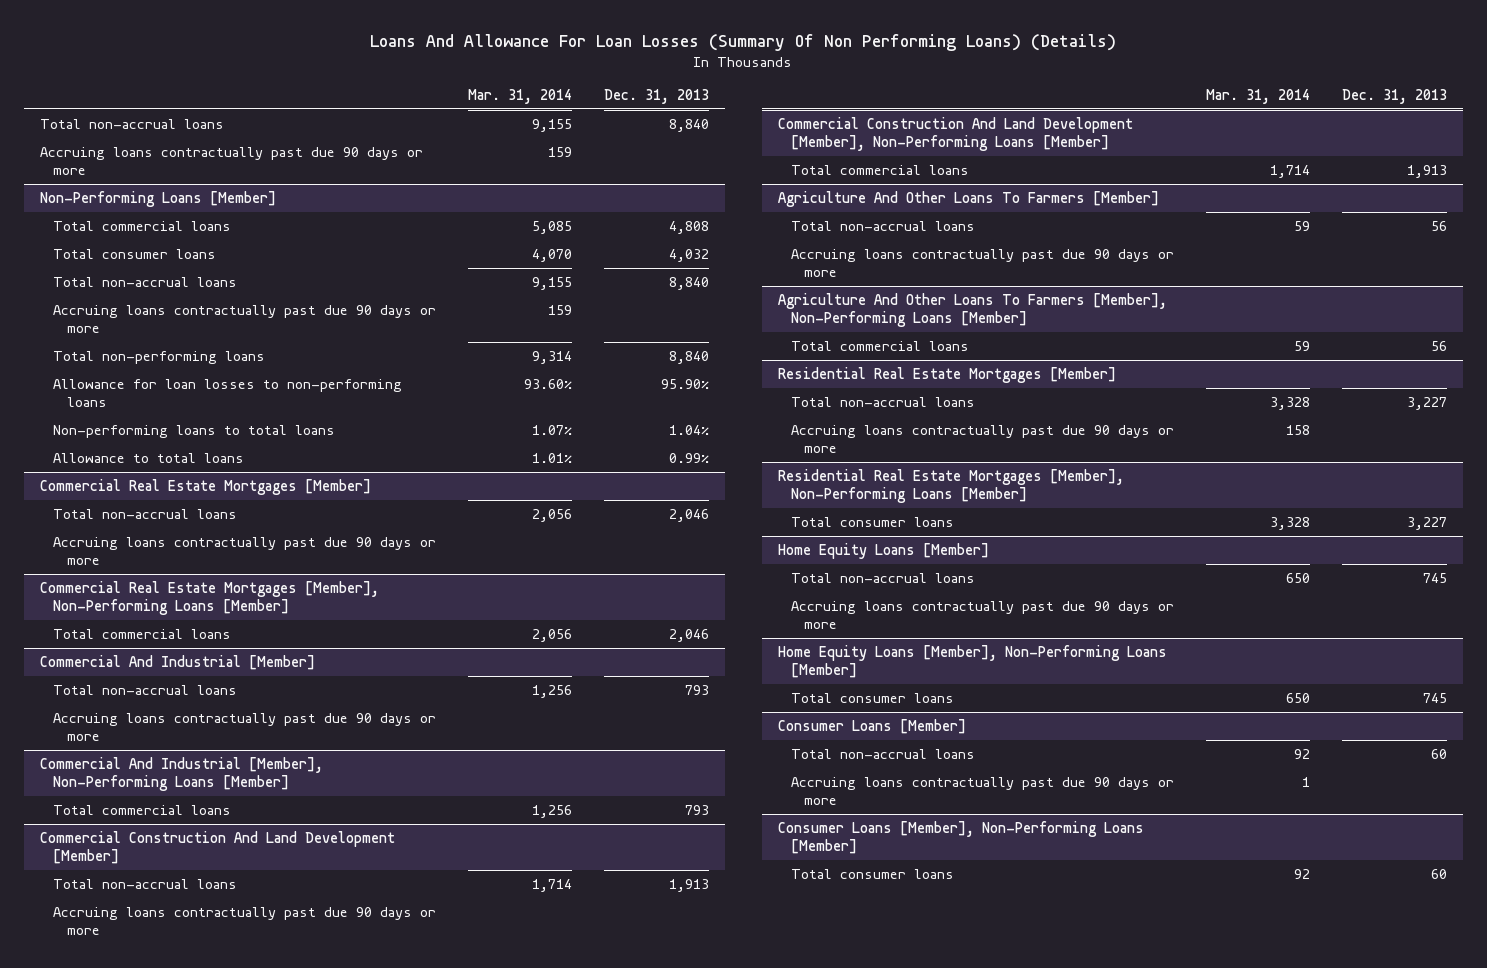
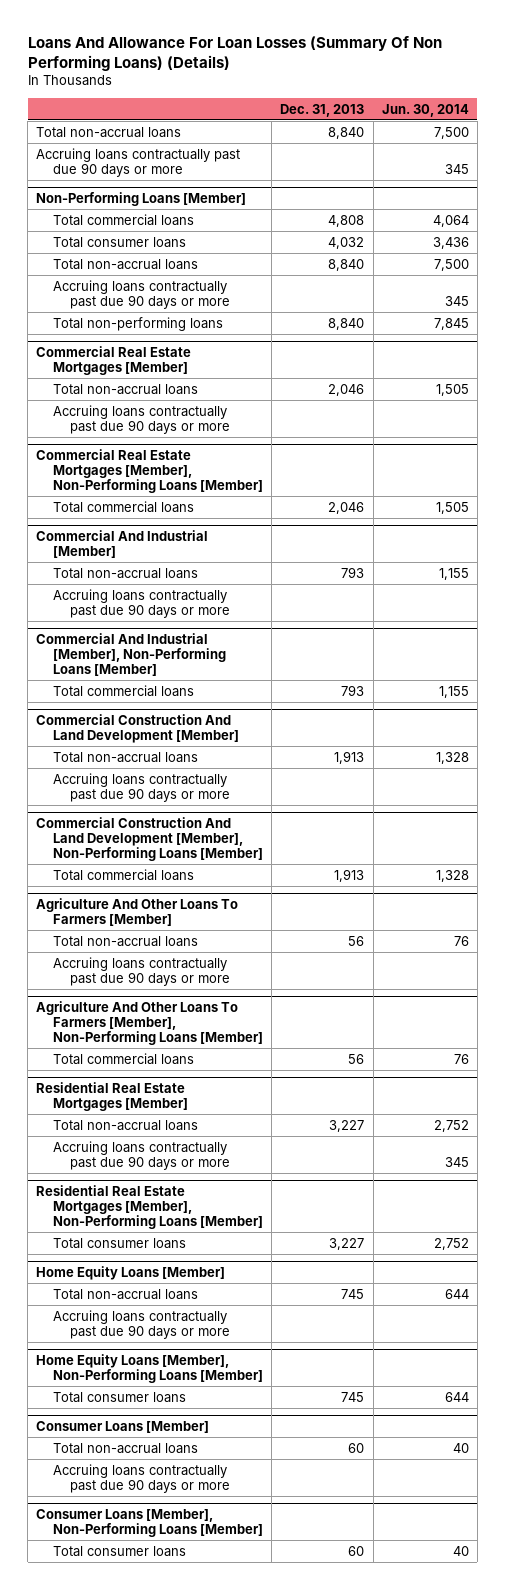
- | Mar. 31, 2014 | Dec. 31, 2013
+ | Dec. 31, 2013 | Jun. 30, 2014
@ Non-Performing Loans [Member]
- Allowance for loan losses to non-performing loans | 93.60% | 95.90%
- Non-performing loans to total loans | 1.07% | 1.04%
- Allowance to total loans | 1.01% | 0.99%

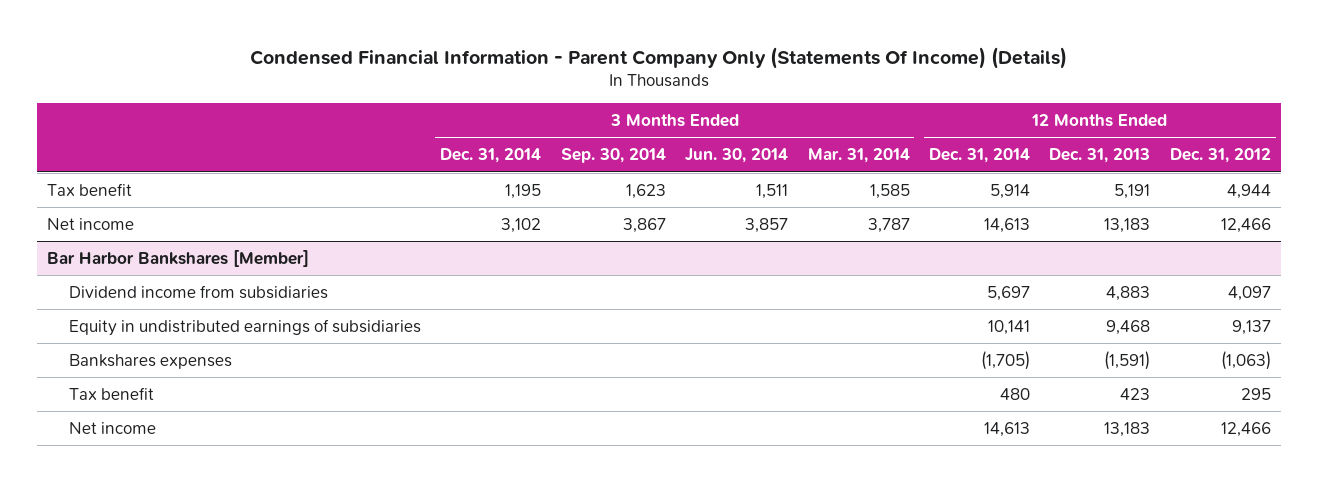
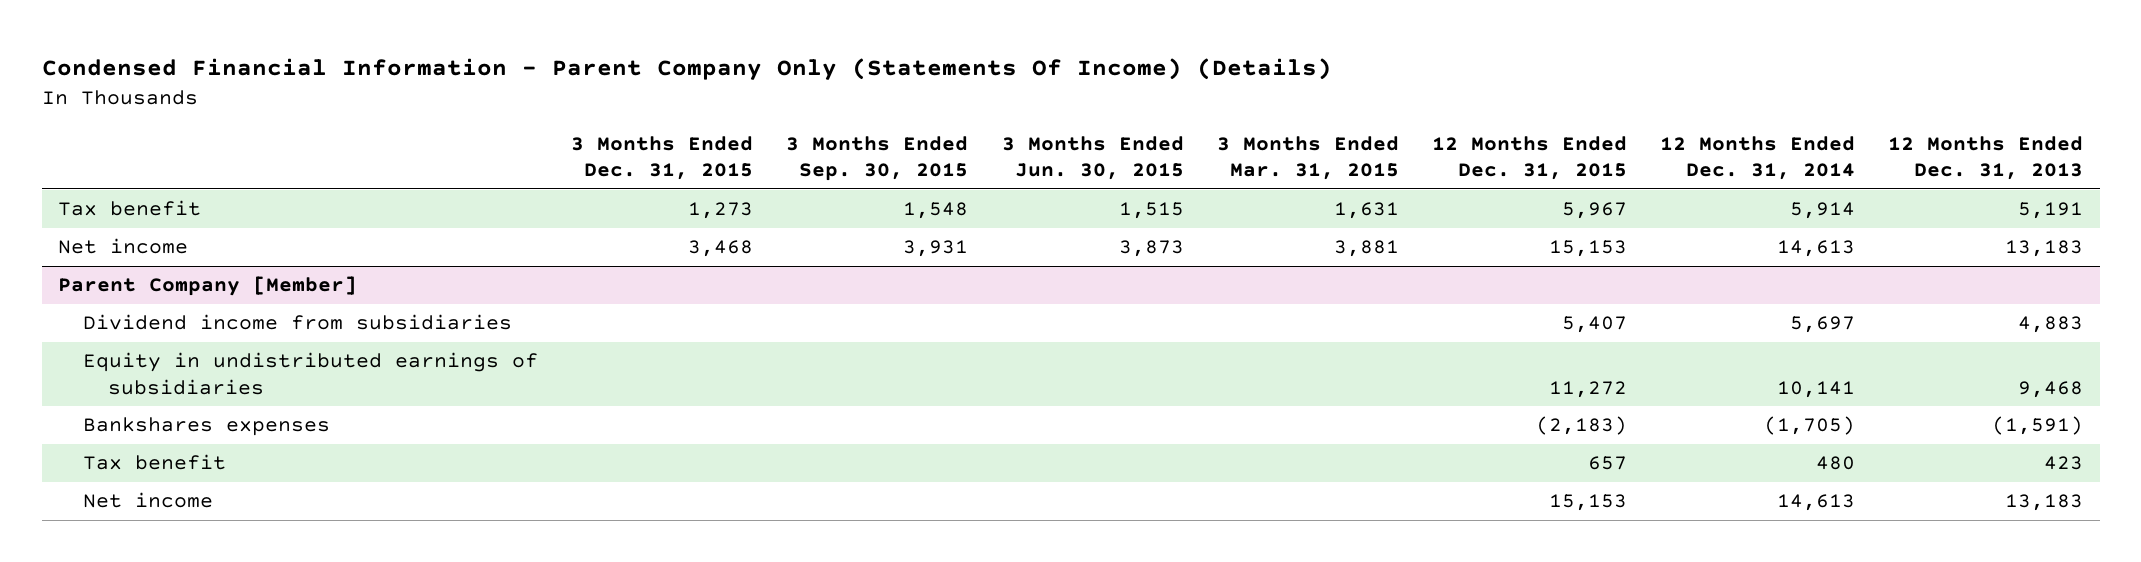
- | 3 Months Ended Dec. 31, 2014 | 3 Months Ended Sep. 30, 2014 | 3 Months Ended Jun. 30, 2014 | 3 Months Ended Mar. 31, 2014 | 12 Months Ended Dec. 31, 2014 | 12 Months Ended Dec. 31, 2013 | 12 Months Ended Dec. 31, 2012
+ | 3 Months Ended Dec. 31, 2015 | 3 Months Ended Sep. 30, 2015 | 3 Months Ended Jun. 30, 2015 | 3 Months Ended Mar. 31, 2015 | 12 Months Ended Dec. 31, 2015 | 12 Months Ended Dec. 31, 2014 | 12 Months Ended Dec. 31, 2013
- Bar Harbor Bankshares [Member]
+ Parent Company [Member]

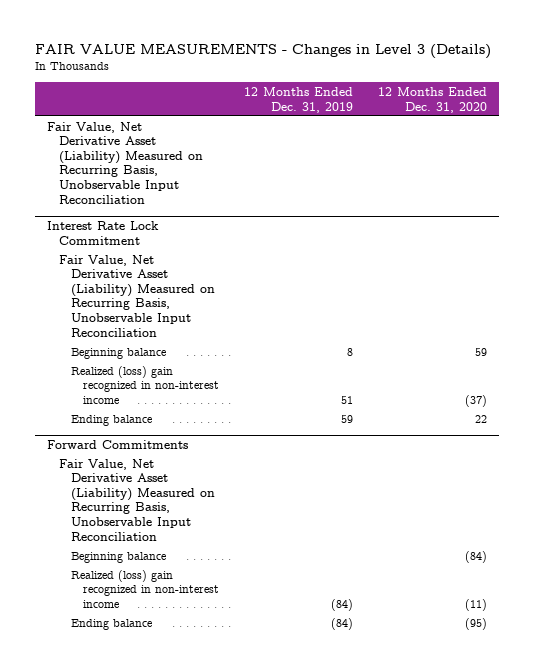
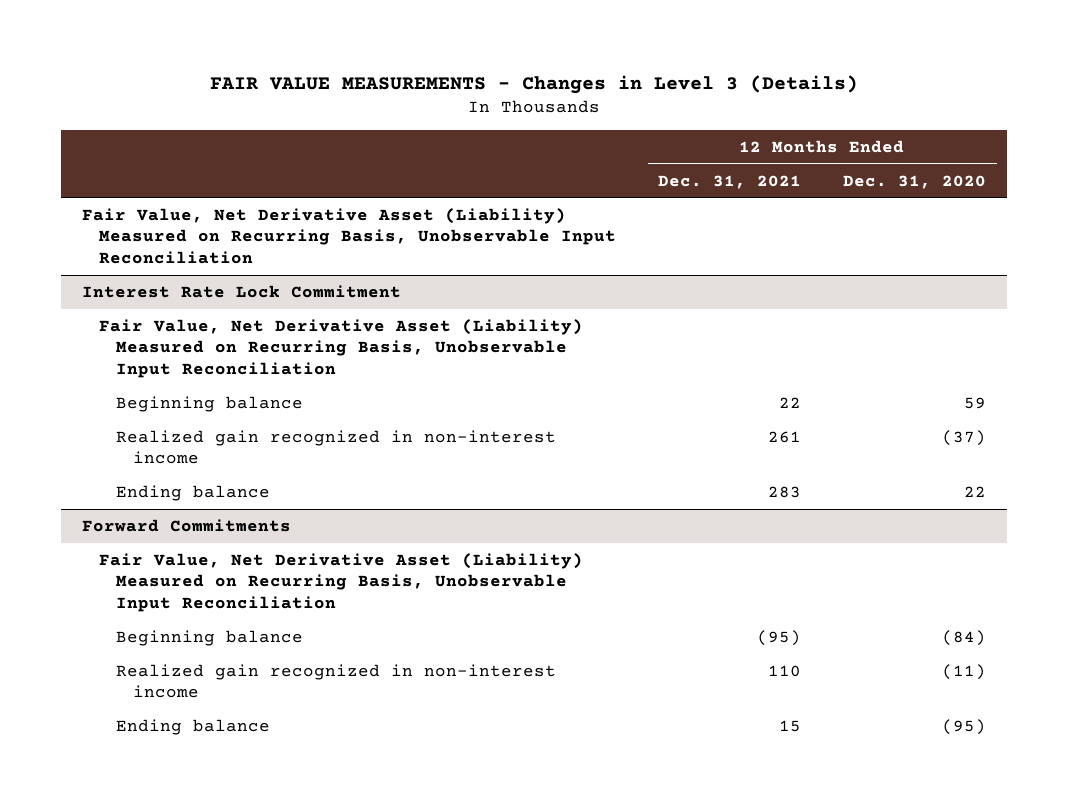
- | 12 Months Ended Dec. 31, 2019 | 12 Months Ended Dec. 31, 2020
+ | 12 Months Ended Dec. 31, 2021 | 12 Months Ended Dec. 31, 2020
@ Interest Rate Lock Commitment
- Realized (loss) gain recognized in non-interest income | 51 | (37)
+ Realized gain recognized in non-interest income | 261 | (37)
@ Forward Commitments
- Realized (loss) gain recognized in non-interest income | (84) | (11)
+ Realized gain recognized in non-interest income | 110 | (11)

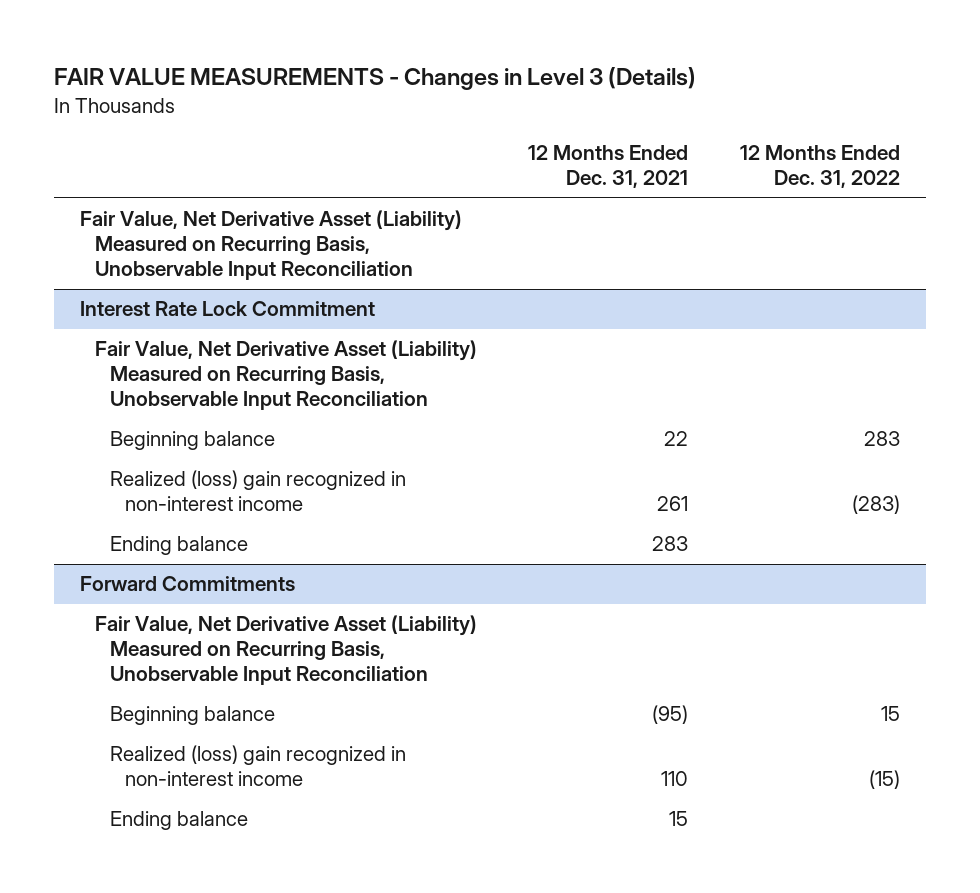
- | 12 Months Ended Dec. 31, 2021 | 12 Months Ended Dec. 31, 2020
+ | 12 Months Ended Dec. 31, 2021 | 12 Months Ended Dec. 31, 2022
@ Interest Rate Lock Commitment
- Realized gain recognized in non-interest income | 261 | (37)
+ Realized (loss) gain recognized in non-interest income | 261 | (283)
@ Forward Commitments
- Realized gain recognized in non-interest income | 110 | (11)
+ Realized (loss) gain recognized in non-interest income | 110 | (15)

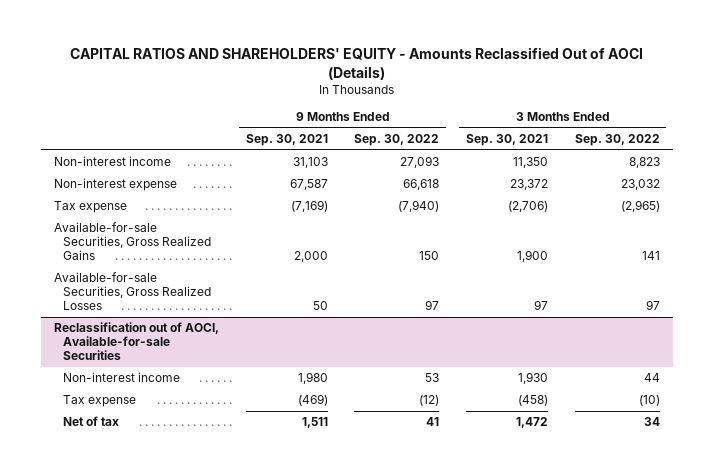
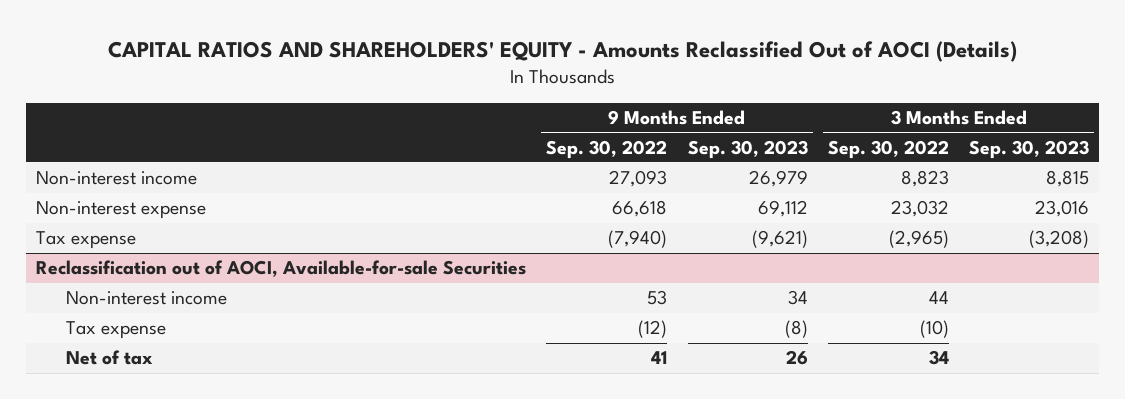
- | 9 Months Ended Sep. 30, 2021 | 9 Months Ended Sep. 30, 2022 | 3 Months Ended Sep. 30, 2021 | 3 Months Ended Sep. 30, 2022
+ | 9 Months Ended Sep. 30, 2022 | 9 Months Ended Sep. 30, 2023 | 3 Months Ended Sep. 30, 2022 | 3 Months Ended Sep. 30, 2023
- Available-for-sale Securities, Gross Realized Gains | 2,000 | 150 | 1,900 | 141
- Available-for-sale Securities, Gross Realized Losses | 50 | 97 | 97 | 97

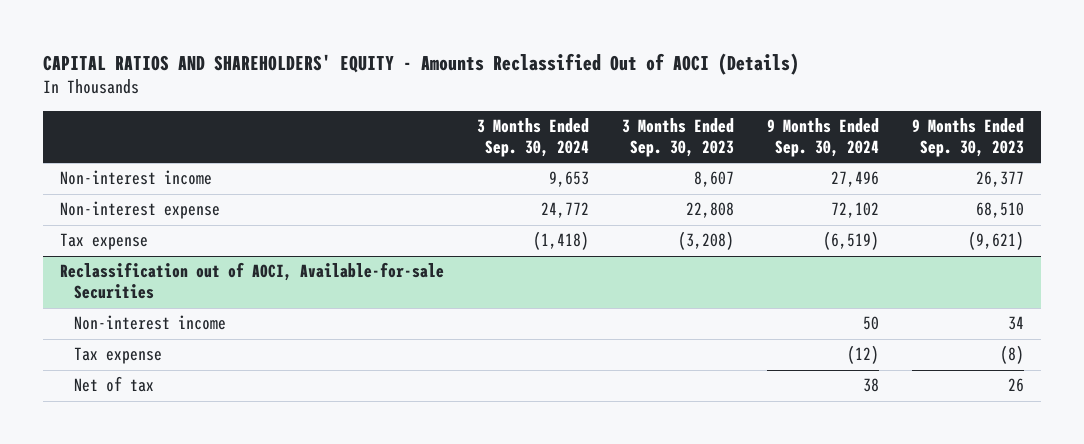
- | 9 Months Ended Sep. 30, 2022 | 9 Months Ended Sep. 30, 2023 | 3 Months Ended Sep. 30, 2022 | 3 Months Ended Sep. 30, 2023
+ | 3 Months Ended Sep. 30, 2024 | 3 Months Ended Sep. 30, 2023 | 9 Months Ended Sep. 30, 2024 | 9 Months Ended Sep. 30, 2023
- Non-interest income | 27,093 | 26,979 | 8,823 | 8,815
- Non-interest expense | 66,618 | 69,112 | 23,032 | 23,016
+ Non-interest income | 9,653 | 8,607 | 27,496 | 26,377
+ Non-interest expense | 24,772 | 22,808 | 72,102 | 68,510

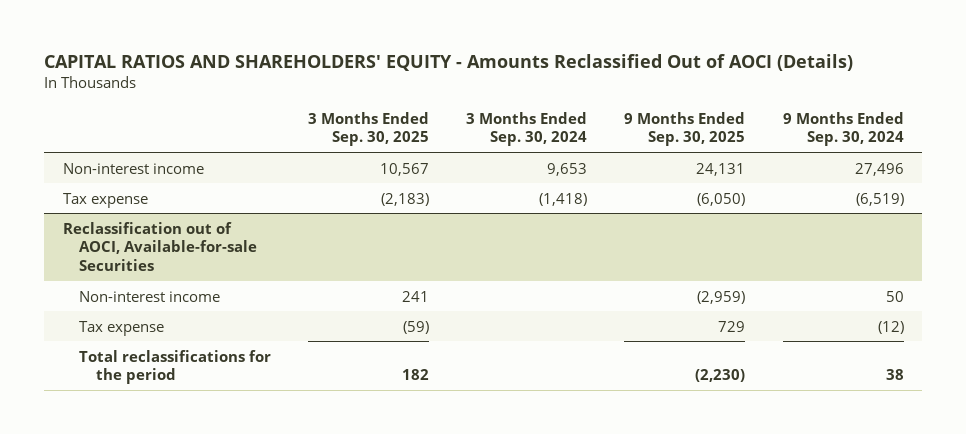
- | 3 Months Ended Sep. 30, 2024 | 3 Months Ended Sep. 30, 2023 | 9 Months Ended Sep. 30, 2024 | 9 Months Ended Sep. 30, 2023
+ | 3 Months Ended Sep. 30, 2025 | 3 Months Ended Sep. 30, 2024 | 9 Months Ended Sep. 30, 2025 | 9 Months Ended Sep. 30, 2024
- Non-interest expense | 24,772 | 22,808 | 72,102 | 68,510
@ Reclassification out of AOCI, Available-for-sale Securities
- Net of tax | | | 38 | 26
+ Total reclassifications for the period | 182 | | (2,230) | 38

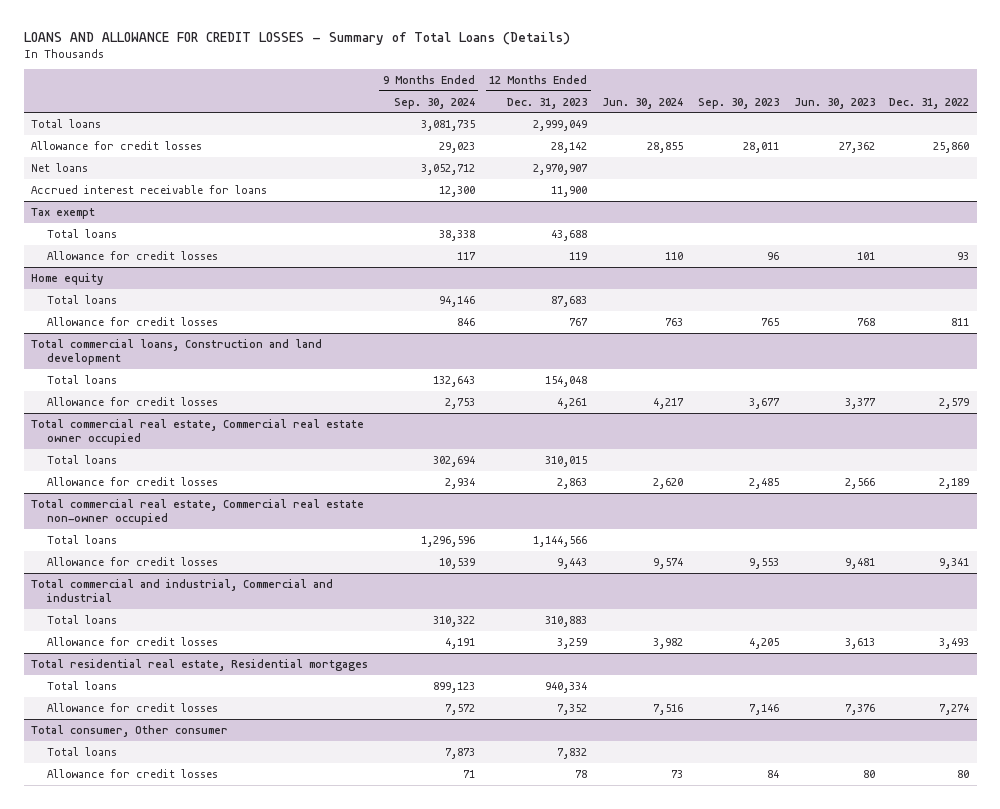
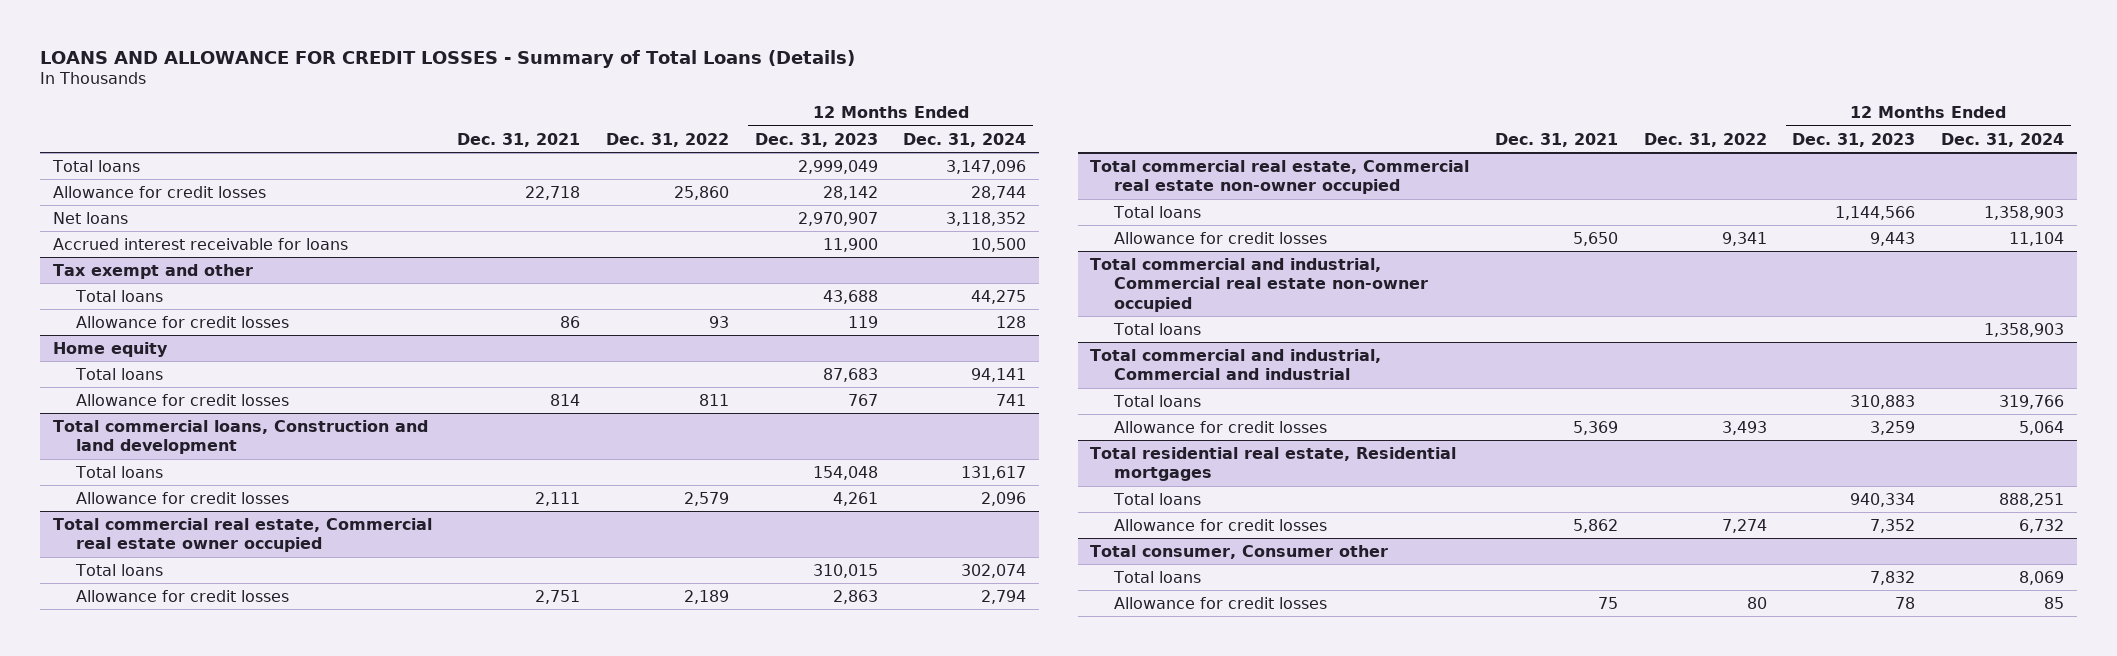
- | 9 Months Ended Sep. 30, 2024 | 12 Months Ended Dec. 31, 2023 | Jun. 30, 2024 | Sep. 30, 2023 | Jun. 30, 2023 | Dec. 31, 2022
+ | Dec. 31, 2021 | Dec. 31, 2022 | 12 Months Ended Dec. 31, 2023 | 12 Months Ended Dec. 31, 2024
- Tax exempt
+ Tax exempt and other
+ Total commercial and industrial, Commercial real estate non-owner occupied
+ Total loans | | | | 1,358,903
- Total consumer, Other consumer
+ Total consumer, Consumer other

